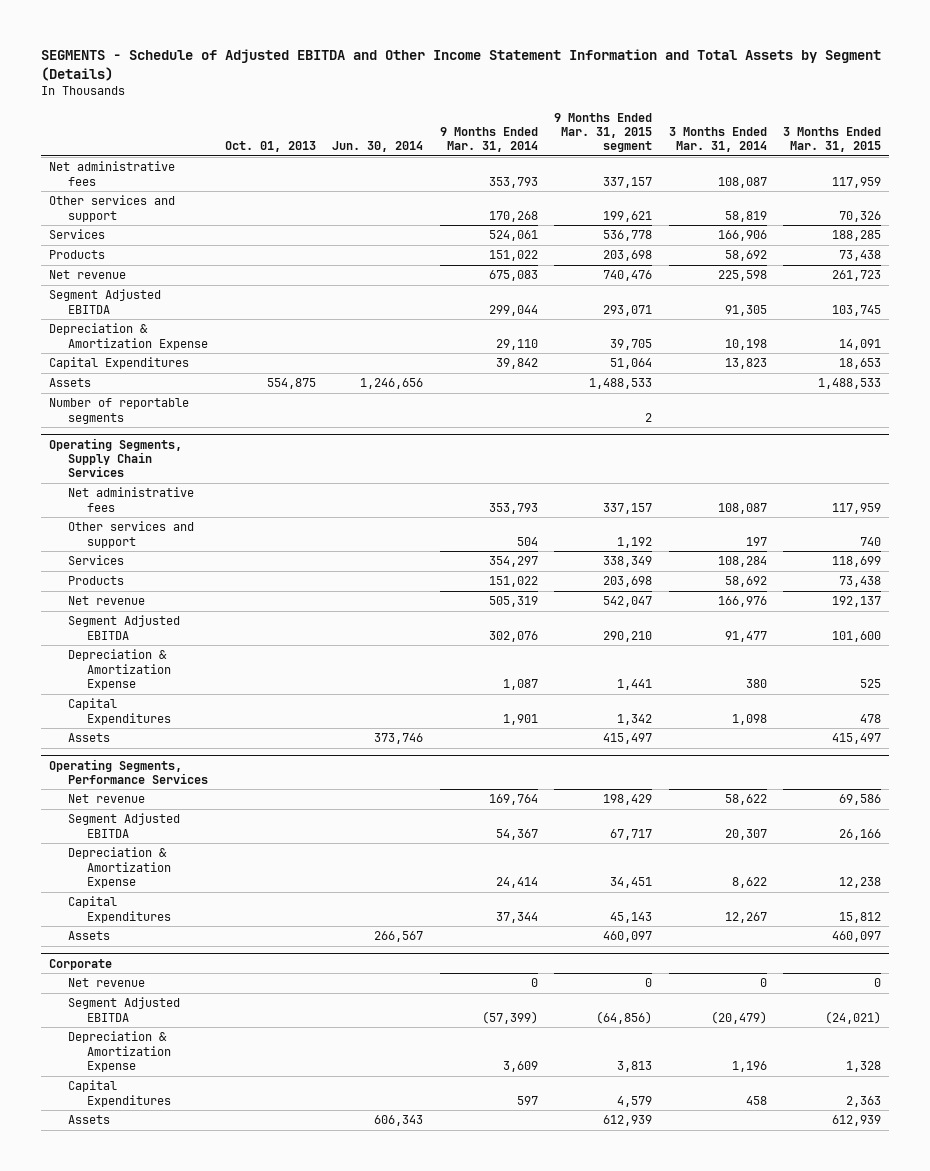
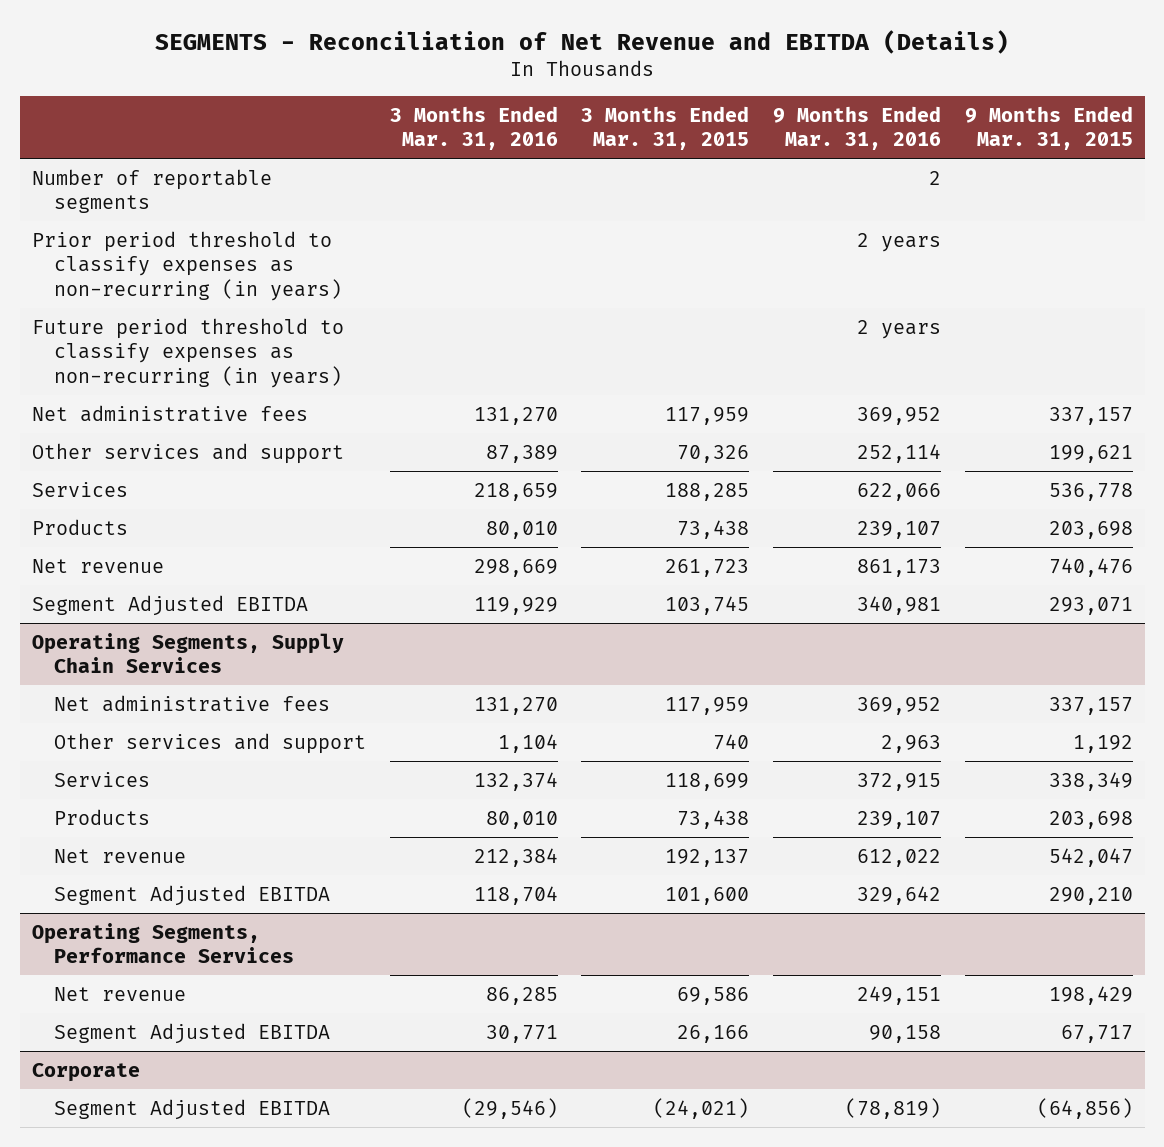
- SEGMENTS - Schedule of Adjusted EBITDA and Other Income Statement Information and Total Assets by Segment (Details)
+ SEGMENTS - Reconciliation of Net Revenue and EBITDA (Details)
- | Oct. 01, 2013 | Jun. 30, 2014 | 9 Months Ended Mar. 31, 2014 | 9 Months Ended Mar. 31, 2015 segment | 3 Months Ended Mar. 31, 2014 | 3 Months Ended Mar. 31, 2015
+ | 3 Months Ended Mar. 31, 2016 | 3 Months Ended Mar. 31, 2015 | 9 Months Ended Mar. 31, 2016 | 9 Months Ended Mar. 31, 2015
moved up: Number of reportable segments | | | 2 |
+ Prior period threshold to classify expenses as non-recurring (in years) | | | 2 years |
+ Future period threshold to classify expenses as non-recurring (in years) | | | 2 years |
- Depreciation & Amortization Expense | | | 29,110 | 39,705 | 10,198 | 14,091
- Capital Expenditures | | | 39,842 | 51,064 | 13,823 | 18,653
- Assets | 554,875 | 1,246,656 | | 1,488,533 | | 1,488,533
@ Operating Segments, Supply Chain Services
- Depreciation & Amortization Expense | | | 1,087 | 1,441 | 380 | 525
- Capital Expenditures | | | 1,901 | 1,342 | 1,098 | 478
- Assets | | 373,746 | | 415,497 | | 415,497
@ Operating Segments, Performance Services
- Depreciation & Amortization Expense | | | 24,414 | 34,451 | 8,622 | 12,238
- Capital Expenditures | | | 37,344 | 45,143 | 12,267 | 15,812
- Assets | | 266,567 | | 460,097 | | 460,097
@ Corporate
- Net revenue | | | 0 | 0 | 0 | 0
- Depreciation & Amortization Expense | | | 3,609 | 3,813 | 1,196 | 1,328
- Capital Expenditures | | | 597 | 4,579 | 458 | 2,363
- Assets | | 606,343 | | 612,939 | | 612,939

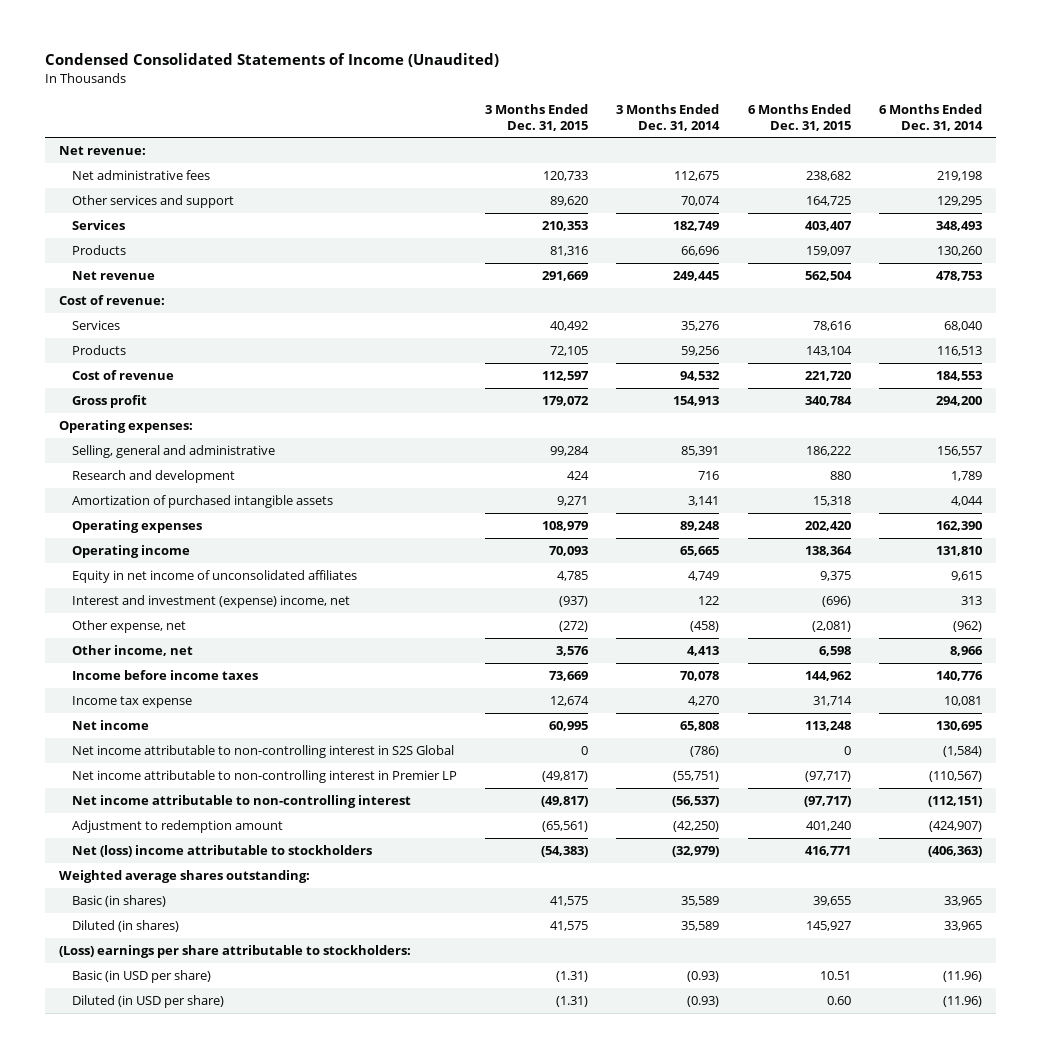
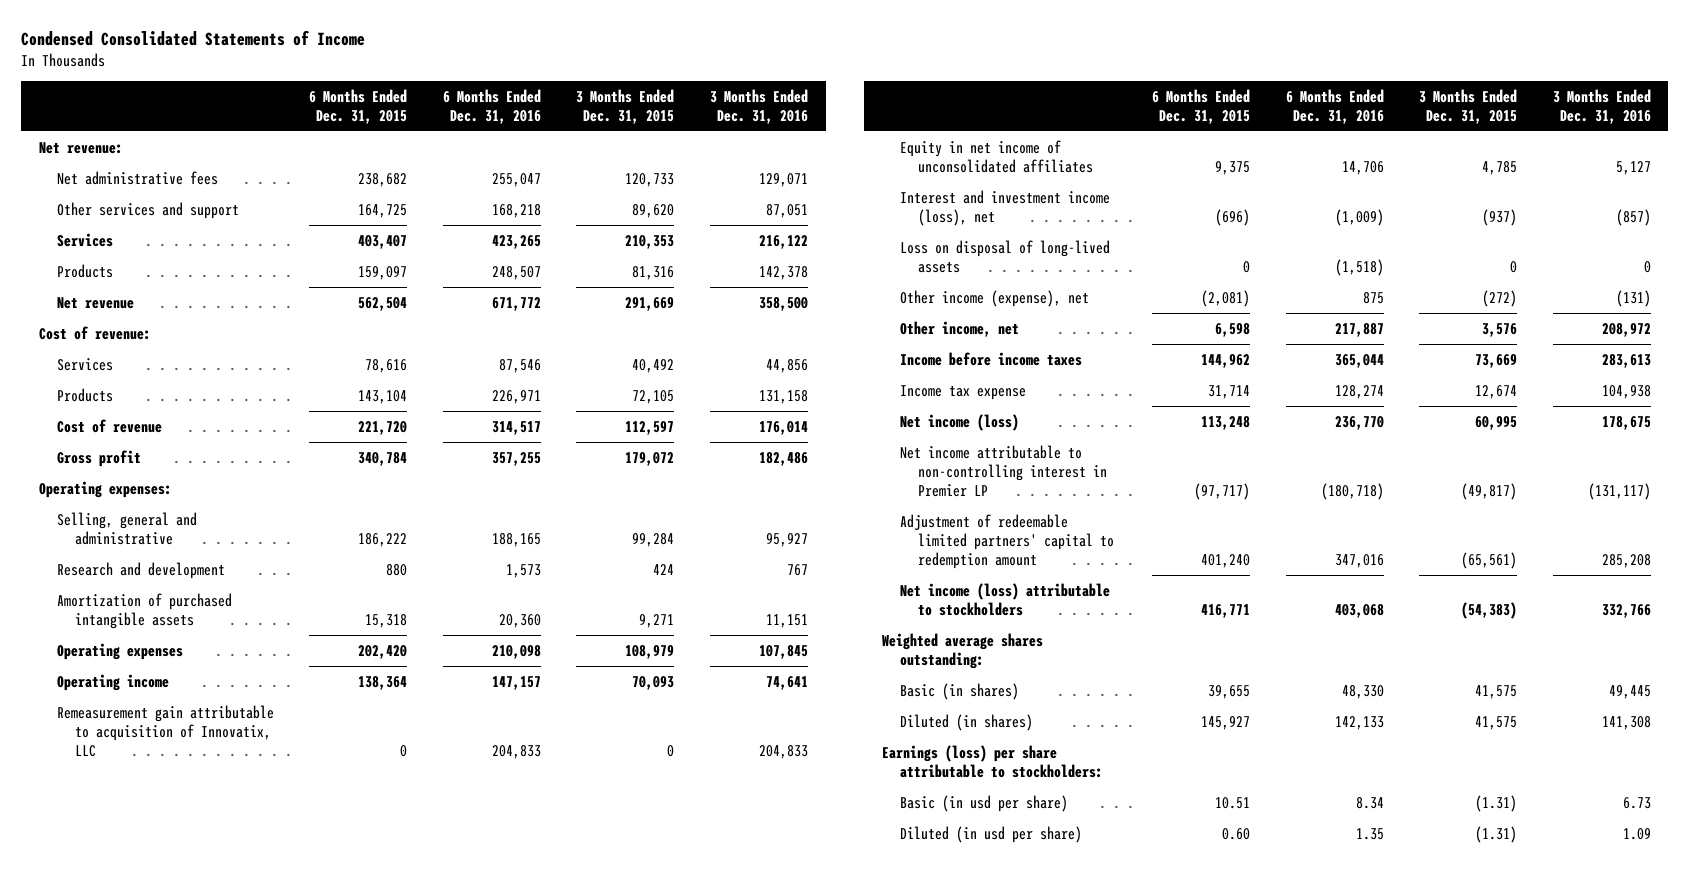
- Condensed Consolidated Statements of Income (Unaudited)
+ Condensed Consolidated Statements of Income
- | 3 Months Ended Dec. 31, 2015 | 3 Months Ended Dec. 31, 2014 | 6 Months Ended Dec. 31, 2015 | 6 Months Ended Dec. 31, 2014
+ | 6 Months Ended Dec. 31, 2015 | 6 Months Ended Dec. 31, 2016 | 3 Months Ended Dec. 31, 2015 | 3 Months Ended Dec. 31, 2016
+ Remeasurement gain attributable to acquisition of Innovatix, LLC | 0 | 204,833 | 0 | 204,833
- Interest and investment (expense) income, net | (937) | 122 | (696) | 313
- Other expense, net | (272) | (458) | (2,081) | (962)
+ Interest and investment income (loss), net | (696) | (1,009) | (937) | (857)
+ Loss on disposal of long-lived assets | 0 | (1,518) | 0 | 0
+ Other income (expense), net | (2,081) | 875 | (272) | (131)
- Net income | 60,995 | 65,808 | 113,248 | 130,695
- Net income attributable to non-controlling interest in S2S Global | 0 | (786) | 0 | (1,584)
+ Net income (loss) | 113,248 | 236,770 | 60,995 | 178,675
- Net income attributable to non-controlling interest | (49,817) | (56,537) | (97,717) | (112,151)
- Adjustment to redemption amount | (65,561) | (42,250) | 401,240 | (424,907)
- Net (loss) income attributable to stockholders | (54,383) | (32,979) | 416,771 | (406,363)
+ Adjustment of redeemable limited partners' capital to redemption amount | 401,240 | 347,016 | (65,561) | 285,208
+ Net income (loss) attributable to stockholders | 416,771 | 403,068 | (54,383) | 332,766
- (Loss) earnings per share attributable to stockholders:
- Basic (in USD per share) | (1.31) | (0.93) | 10.51 | (11.96)
- Diluted (in USD per share) | (1.31) | (0.93) | 0.60 | (11.96)
+ Earnings (loss) per share attributable to stockholders:
+ Basic (in usd per share) | 10.51 | 8.34 | (1.31) | 6.73
+ Diluted (in usd per share) | 0.60 | 1.35 | (1.31) | 1.09

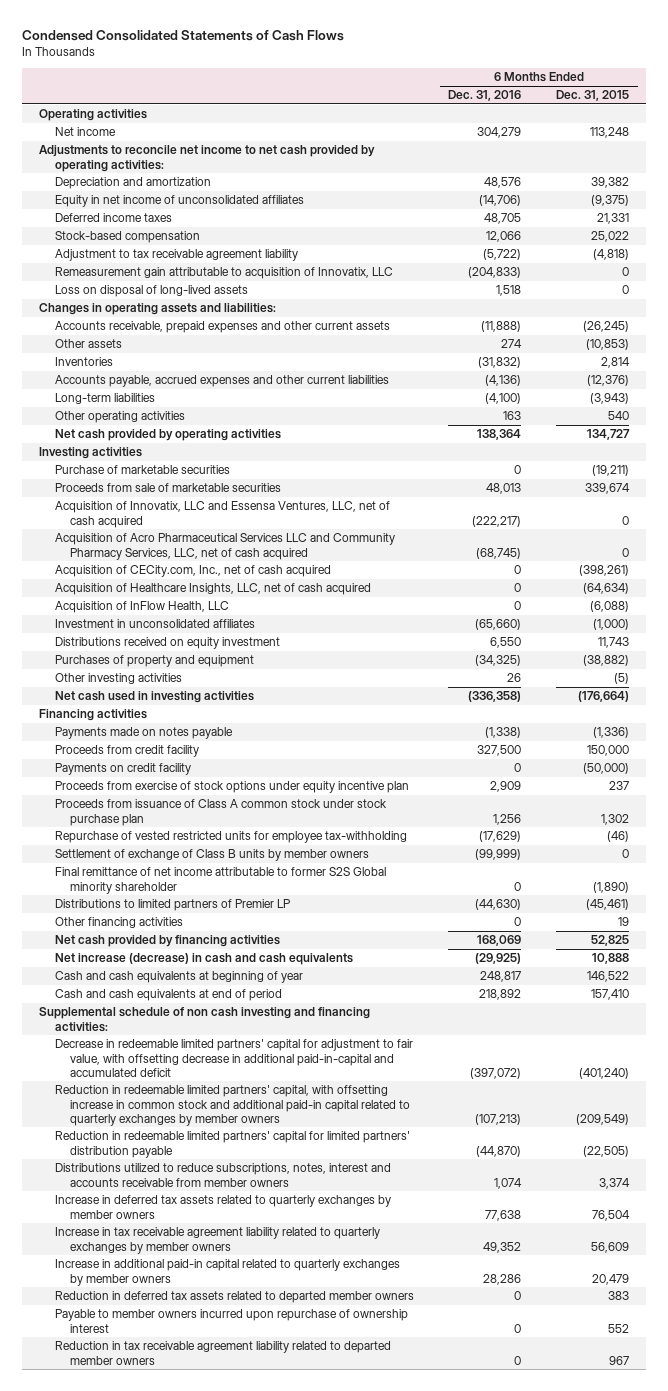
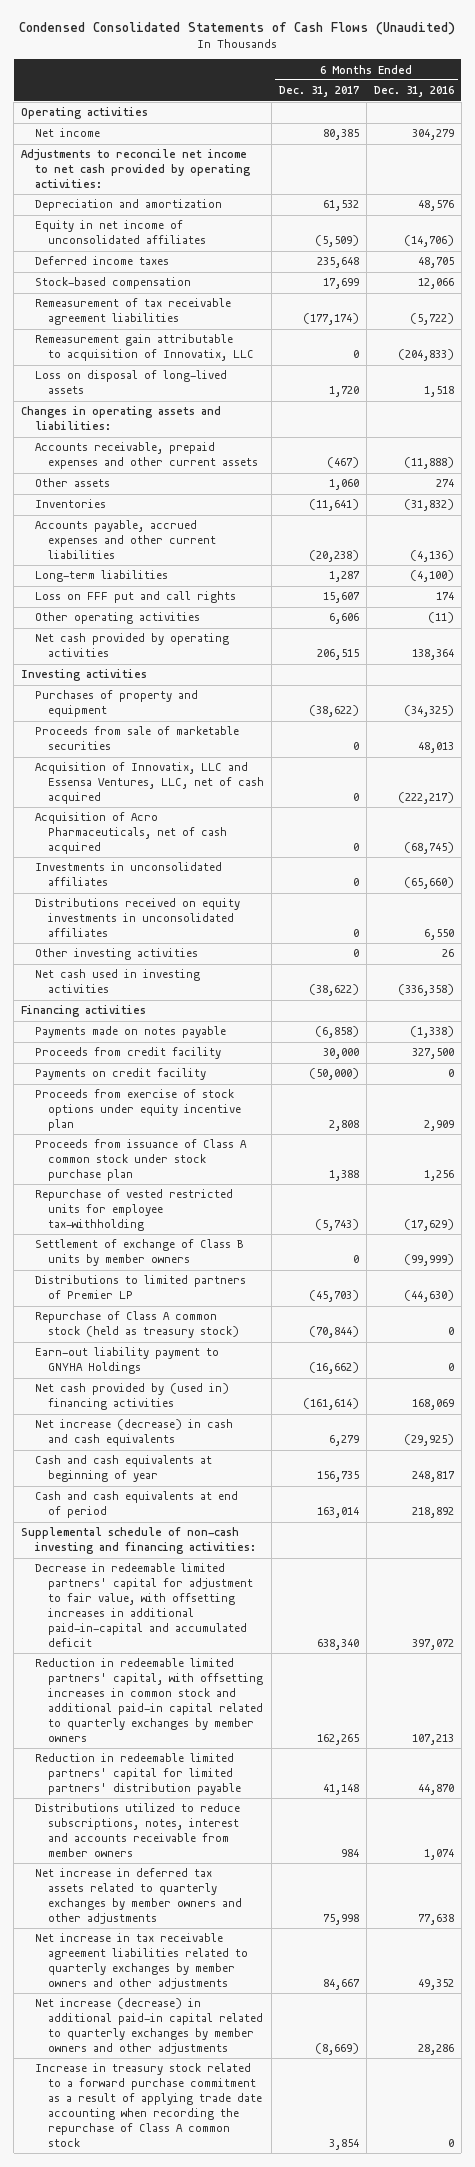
- Condensed Consolidated Statements of Cash Flows
+ Condensed Consolidated Statements of Cash Flows (Unaudited)
- | 6 Months Ended Dec. 31, 2016 | 6 Months Ended Dec. 31, 2015
+ | 6 Months Ended Dec. 31, 2017 | 6 Months Ended Dec. 31, 2016
- Adjustment to tax receivable agreement liability | (5,722) | (4,818)
+ Remeasurement of tax receivable agreement liabilities | (177,174) | (5,722)
- Other operating activities | 163 | 540
+ Loss on FFF put and call rights | 15,607 | 174
+ Other operating activities | 6,606 | (11)
- Purchase of marketable securities | 0 | (19,211)
moved up: Purchases of property and equipment | (38,622) | (34,325)
- Acquisition of Acro Pharmaceutical Services LLC and Community Pharmacy Services, LLC, net of cash acquired | (68,745) | 0
- Acquisition of CECity.com, Inc., net of cash acquired | 0 | (398,261)
- Acquisition of Healthcare Insights, LLC, net of cash acquired | 0 | (64,634)
- Acquisition of InFlow Health, LLC | 0 | (6,088)
- Investment in unconsolidated affiliates | (65,660) | (1,000)
- Distributions received on equity investment | 6,550 | 11,743
+ Acquisition of Acro Pharmaceuticals, net of cash acquired | 0 | (68,745)
+ Investments in unconsolidated affiliates | 0 | (65,660)
+ Distributions received on equity investments in unconsolidated affiliates | 0 | 6,550
- Final remittance of net income attributable to former S2S Global minority shareholder | 0 | (1,890)
- Other financing activities | 0 | 19
- Net cash provided by financing activities | 168,069 | 52,825
+ Repurchase of Class A common stock (held as treasury stock) | (70,844) | 0
+ Earn-out liability payment to GNYHA Holdings | (16,662) | 0
+ Net cash provided by (used in) financing activities | (161,614) | 168,069
- Supplemental schedule of non cash investing and financing activities:
- Decrease in redeemable limited partners' capital for adjustment to fair value, with offsetting decrease in additional paid-in-capital and accumulated deficit | (397,072) | (401,240)
- Reduction in redeemable limited partners' capital, with offsetting increase in common stock and additional paid-in capital related to quarterly exchanges by member owners | (107,213) | (209,549)
- Reduction in redeemable limited partners' capital for limited partners' distribution payable | (44,870) | (22,505)
+ Supplemental schedule of non-cash investing and financing activities:
+ Decrease in redeemable limited partners' capital for adjustment to fair value, with offsetting increases in additional paid-in-capital and accumulated deficit | 638,340 | 397,072
+ Reduction in redeemable limited partners' capital, with offsetting increases in common stock and additional paid-in capital related to quarterly exchanges by member owners | 162,265 | 107,213
+ Reduction in redeemable limited partners' capital for limited partners' distribution payable | 41,148 | 44,870
- Increase in deferred tax assets related to quarterly exchanges by member owners | 77,638 | 76,504
- Increase in tax receivable agreement liability related to quarterly exchanges by member owners | 49,352 | 56,609
- Increase in additional paid-in capital related to quarterly exchanges by member owners | 28,286 | 20,479
- Reduction in deferred tax assets related to departed member owners | 0 | 383
- Payable to member owners incurred upon repurchase of ownership interest | 0 | 552
- Reduction in tax receivable agreement liability related to departed member owners | 0 | 967
+ Net increase in deferred tax assets related to quarterly exchanges by member owners and other adjustments | 75,998 | 77,638
+ Net increase in tax receivable agreement liabilities related to quarterly exchanges by member owners and other adjustments | 84,667 | 49,352
+ Net increase (decrease) in additional paid-in capital related to quarterly exchanges by member owners and other adjustments | (8,669) | 28,286
+ Increase in treasury stock related to a forward purchase commitment as a result of applying trade date accounting when recording the repurchase of Class A common stock | 3,854 | 0

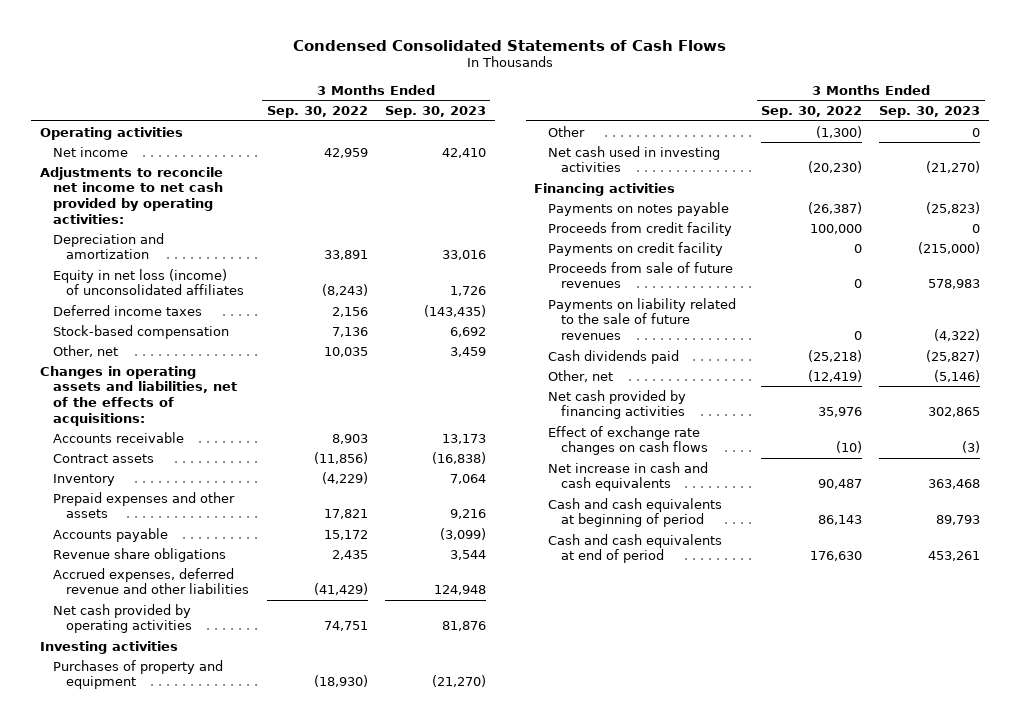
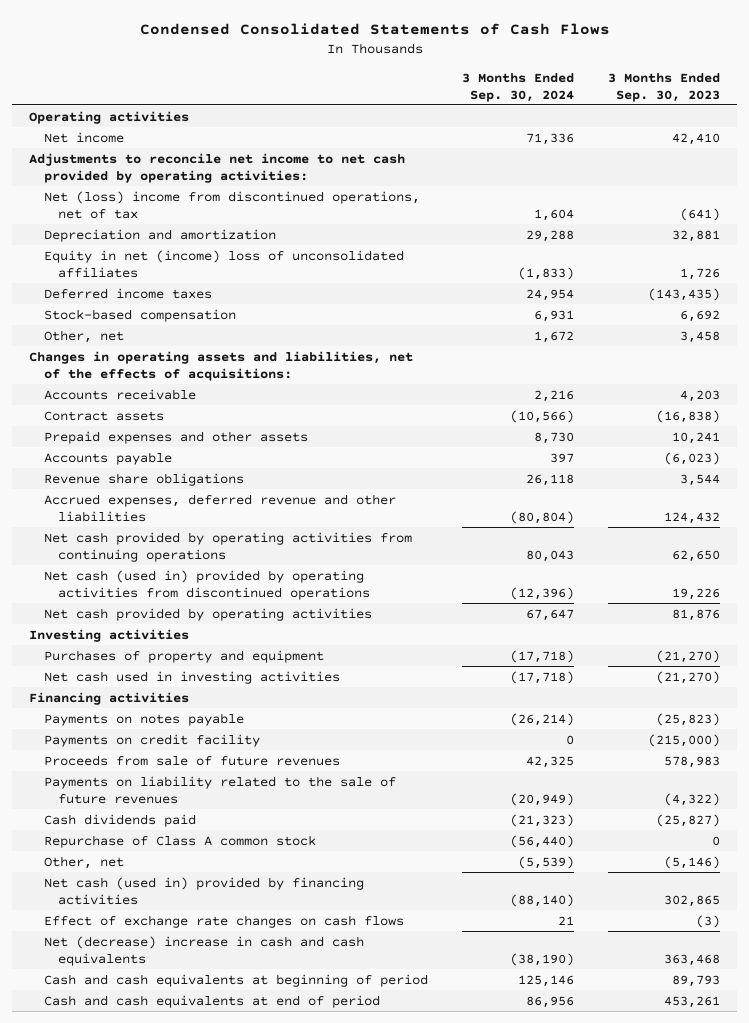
- | 3 Months Ended Sep. 30, 2022 | 3 Months Ended Sep. 30, 2023
+ | 3 Months Ended Sep. 30, 2024 | 3 Months Ended Sep. 30, 2023
- Depreciation and amortization | 33,891 | 33,016
- Equity in net loss (income) of unconsolidated affiliates | (8,243) | 1,726
+ Net (loss) income from discontinued operations, net of tax | 1,604 | (641)
+ Depreciation and amortization | 29,288 | 32,881
+ Equity in net (income) loss of unconsolidated affiliates | (1,833) | 1,726
- Other, net | 10,035 | 3,459
+ Other, net | 1,672 | 3,458
- Accounts receivable | 8,903 | 13,173
+ Accounts receivable | 2,216 | 4,203
- Inventory | (4,229) | 7,064
- Prepaid expenses and other assets | 17,821 | 9,216
- Accounts payable | 15,172 | (3,099)
+ Prepaid expenses and other assets | 8,730 | 10,241
+ Accounts payable | 397 | (6,023)
- Accrued expenses, deferred revenue and other liabilities | (41,429) | 124,948
+ Accrued expenses, deferred revenue and other liabilities | (80,804) | 124,432
+ Net cash provided by operating activities from continuing operations | 80,043 | 62,650
+ Net cash (used in) provided by operating activities from discontinued operations | (12,396) | 19,226
- Other | (1,300) | 0
- Proceeds from credit facility | 100,000 | 0
+ Repurchase of Class A common stock | (56,440) | 0
- Net cash provided by financing activities | 35,976 | 302,865
+ Net cash (used in) provided by financing activities | (88,140) | 302,865
- Net increase in cash and cash equivalents | 90,487 | 363,468
+ Net (decrease) increase in cash and cash equivalents | (38,190) | 363,468

